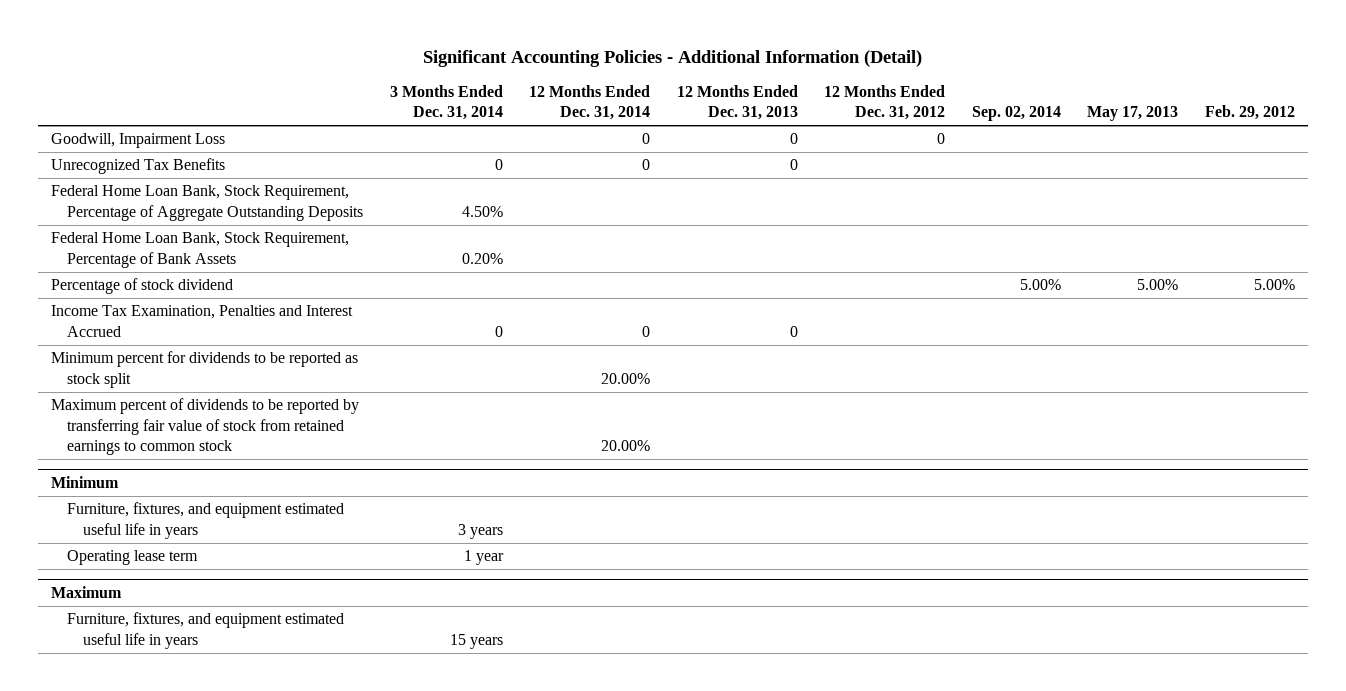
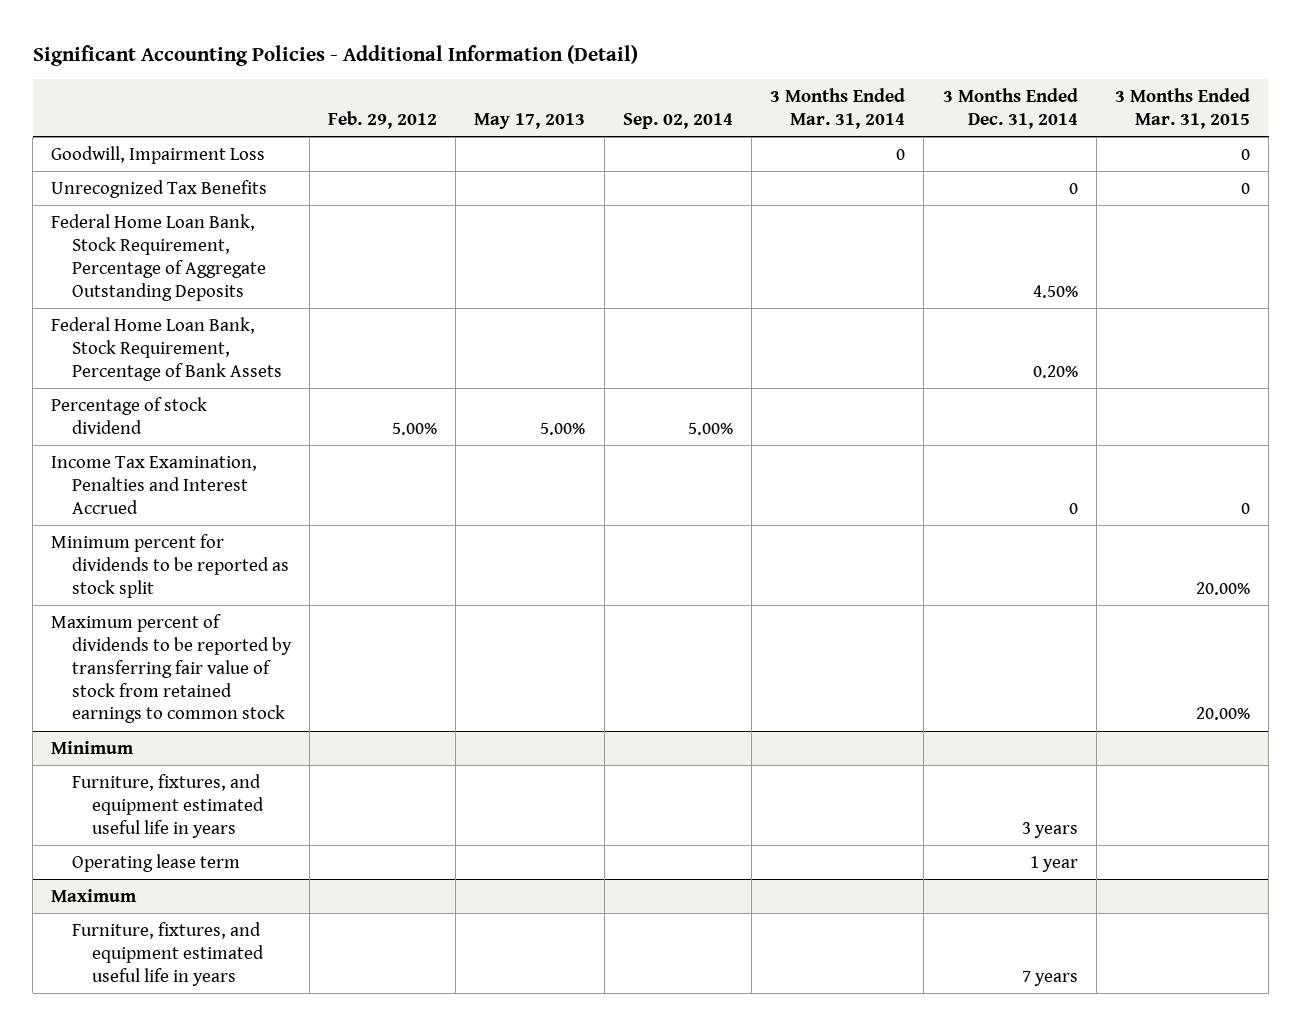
- | 3 Months Ended Dec. 31, 2014 | 12 Months Ended Dec. 31, 2014 | 12 Months Ended Dec. 31, 2013 | 12 Months Ended Dec. 31, 2012 | Sep. 02, 2014 | May 17, 2013 | Feb. 29, 2012
+ | Feb. 29, 2012 | May 17, 2013 | Sep. 02, 2014 | 3 Months Ended Mar. 31, 2014 | 3 Months Ended Dec. 31, 2014 | 3 Months Ended Mar. 31, 2015
@ Maximum
- Furniture, fixtures, and equipment estimated useful life in years | 15 years | | | | | |
+ Furniture, fixtures, and equipment estimated useful life in years | | | | | 7 years |

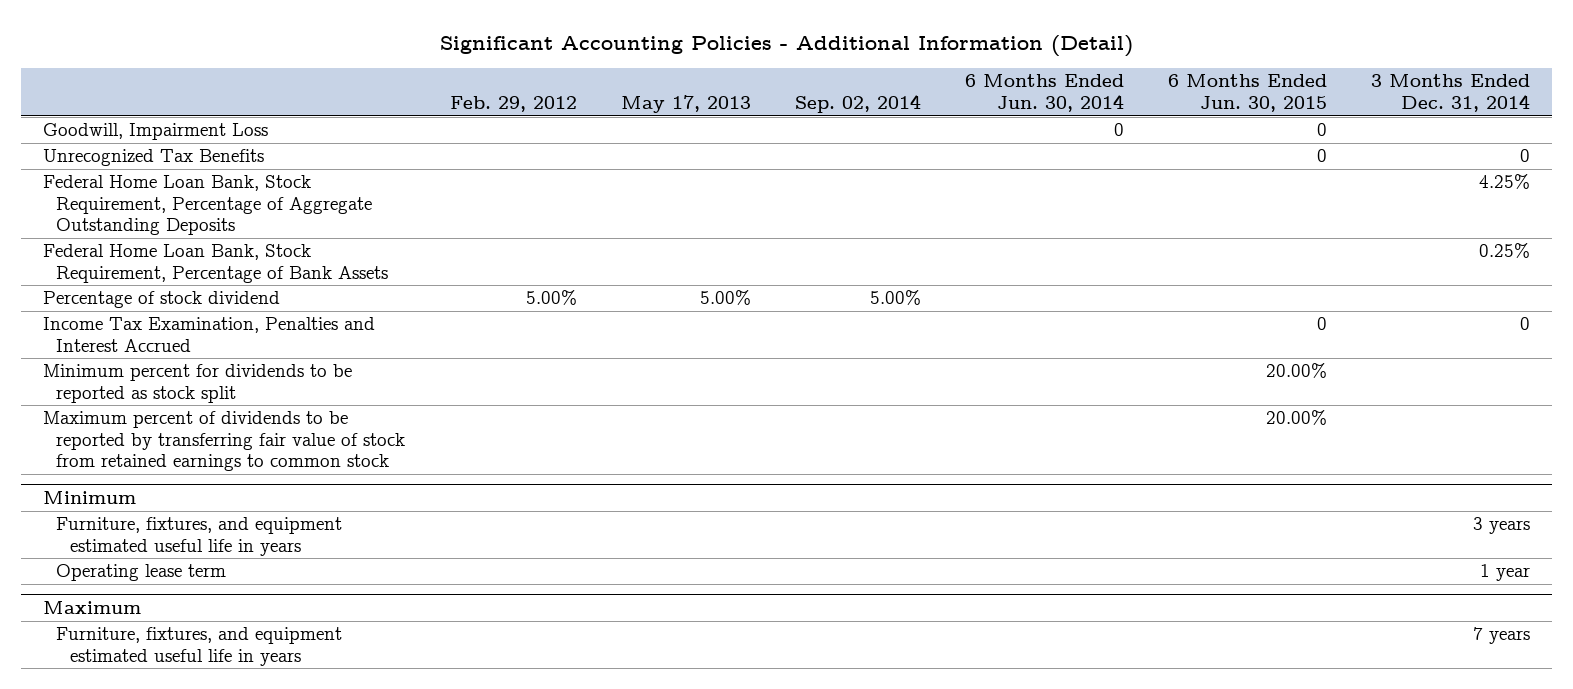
- | Feb. 29, 2012 | May 17, 2013 | Sep. 02, 2014 | 3 Months Ended Mar. 31, 2014 | 3 Months Ended Dec. 31, 2014 | 3 Months Ended Mar. 31, 2015
+ | Feb. 29, 2012 | May 17, 2013 | Sep. 02, 2014 | 6 Months Ended Jun. 30, 2014 | 6 Months Ended Jun. 30, 2015 | 3 Months Ended Dec. 31, 2014
- Federal Home Loan Bank, Stock Requirement, Percentage of Aggregate Outstanding Deposits | | | | | 4.50% |
- Federal Home Loan Bank, Stock Requirement, Percentage of Bank Assets | | | | | 0.20% |
+ Federal Home Loan Bank, Stock Requirement, Percentage of Aggregate Outstanding Deposits | | | | | | 4.25%
+ Federal Home Loan Bank, Stock Requirement, Percentage of Bank Assets | | | | | | 0.25%

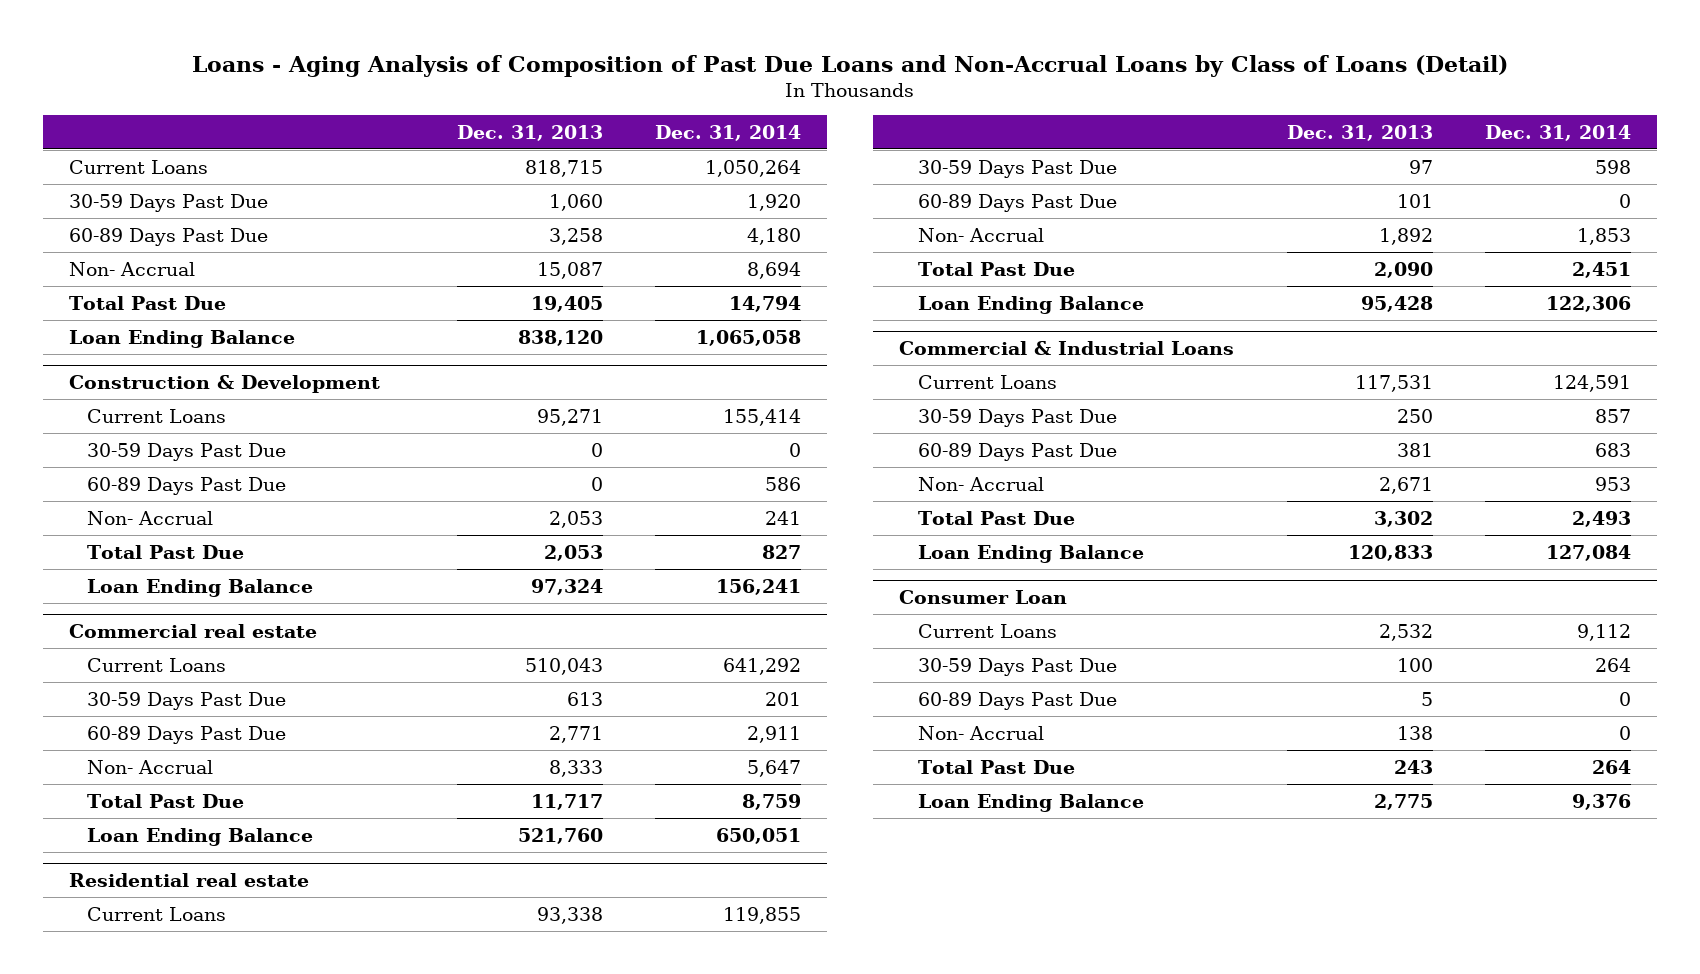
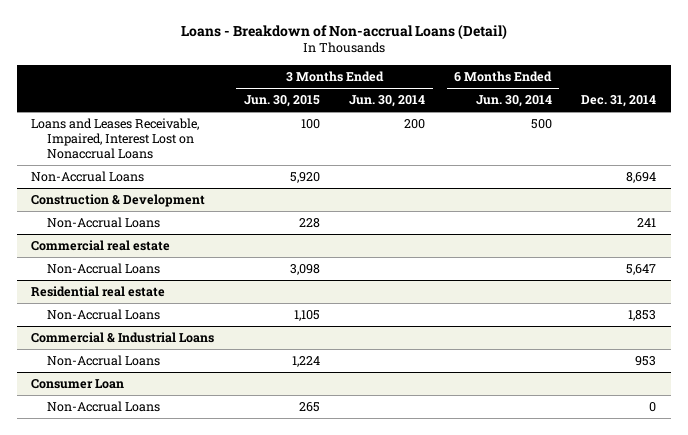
- Loans - Aging Analysis of Composition of Past Due Loans and Non-Accrual Loans by Class of Loans (Detail)
+ Loans - Breakdown of Non-accrual Loans (Detail)
- | Dec. 31, 2013 | Dec. 31, 2014
+ | 3 Months Ended Jun. 30, 2015 | 3 Months Ended Jun. 30, 2014 | 6 Months Ended Jun. 30, 2014 | Dec. 31, 2014
- Current Loans | 818,715 | 1,050,264
- 30-59 Days Past Due | 1,060 | 1,920
- 60-89 Days Past Due | 3,258 | 4,180
- Non- Accrual | 15,087 | 8,694
- Total Past Due | 19,405 | 14,794
- Loan Ending Balance | 838,120 | 1,065,058
+ Loans and Leases Receivable, Impaired, Interest Lost on Nonaccrual Loans | 100 | 200 | 500 |
+ Non-Accrual Loans | 5,920 | | | 8,694
@ Construction & Development
- Current Loans | 95,271 | 155,414
- 30-59 Days Past Due | 0 | 0
- 60-89 Days Past Due | 0 | 586
- Non- Accrual | 2,053 | 241
- Total Past Due | 2,053 | 827
- Loan Ending Balance | 97,324 | 156,241
+ Non-Accrual Loans | 228 | | | 241
@ Commercial real estate
- Current Loans | 510,043 | 641,292
- 30-59 Days Past Due | 613 | 201
- 60-89 Days Past Due | 2,771 | 2,911
- Non- Accrual | 8,333 | 5,647
- Total Past Due | 11,717 | 8,759
- Loan Ending Balance | 521,760 | 650,051
+ Non-Accrual Loans | 3,098 | | | 5,647
@ Residential real estate
- Current Loans | 93,338 | 119,855
- 30-59 Days Past Due | 97 | 598
- 60-89 Days Past Due | 101 | 0
- Non- Accrual | 1,892 | 1,853
- Total Past Due | 2,090 | 2,451
- Loan Ending Balance | 95,428 | 122,306
+ Non-Accrual Loans | 1,105 | | | 1,853
@ Commercial & Industrial Loans
- Current Loans | 117,531 | 124,591
- 30-59 Days Past Due | 250 | 857
- 60-89 Days Past Due | 381 | 683
- Non- Accrual | 2,671 | 953
- Total Past Due | 3,302 | 2,493
- Loan Ending Balance | 120,833 | 127,084
+ Non-Accrual Loans | 1,224 | | | 953
@ Consumer Loan
- Current Loans | 2,532 | 9,112
- 30-59 Days Past Due | 100 | 264
- 60-89 Days Past Due | 5 | 0
- Non- Accrual | 138 | 0
- Total Past Due | 243 | 264
- Loan Ending Balance | 2,775 | 9,376
+ Non-Accrual Loans | 265 | | | 0

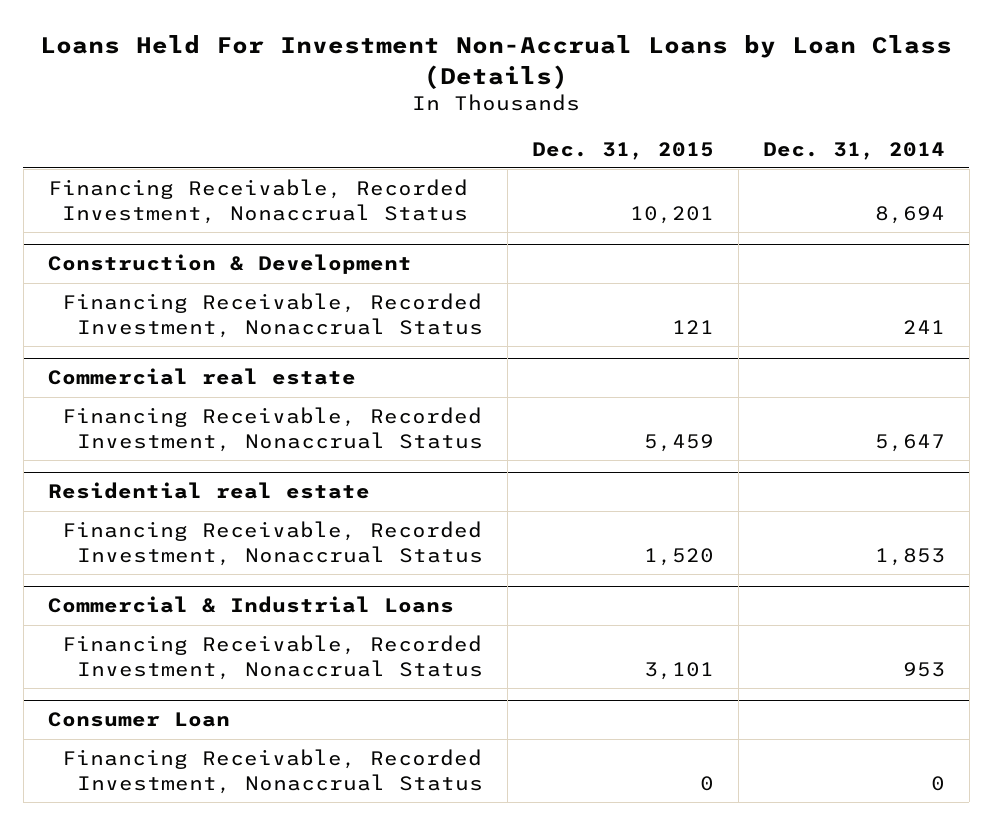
- Loans - Breakdown of Non-accrual Loans (Detail)
+ Loans Held For Investment Non-Accrual Loans by Loan Class (Details)
- | 3 Months Ended Jun. 30, 2015 | 3 Months Ended Jun. 30, 2014 | 6 Months Ended Jun. 30, 2014 | Dec. 31, 2014
+ | Dec. 31, 2015 | Dec. 31, 2014
- Loans and Leases Receivable, Impaired, Interest Lost on Nonaccrual Loans | 100 | 200 | 500 |
- Non-Accrual Loans | 5,920 | | | 8,694
+ Financing Receivable, Recorded Investment, Nonaccrual Status | 10,201 | 8,694
@ Construction & Development
- Non-Accrual Loans | 228 | | | 241
+ Financing Receivable, Recorded Investment, Nonaccrual Status | 121 | 241
@ Commercial real estate
- Non-Accrual Loans | 3,098 | | | 5,647
+ Financing Receivable, Recorded Investment, Nonaccrual Status | 5,459 | 5,647
@ Residential real estate
- Non-Accrual Loans | 1,105 | | | 1,853
+ Financing Receivable, Recorded Investment, Nonaccrual Status | 1,520 | 1,853
@ Commercial & Industrial Loans
- Non-Accrual Loans | 1,224 | | | 953
+ Financing Receivable, Recorded Investment, Nonaccrual Status | 3,101 | 953
@ Consumer Loan
- Non-Accrual Loans | 265 | | | 0
+ Financing Receivable, Recorded Investment, Nonaccrual Status | 0 | 0

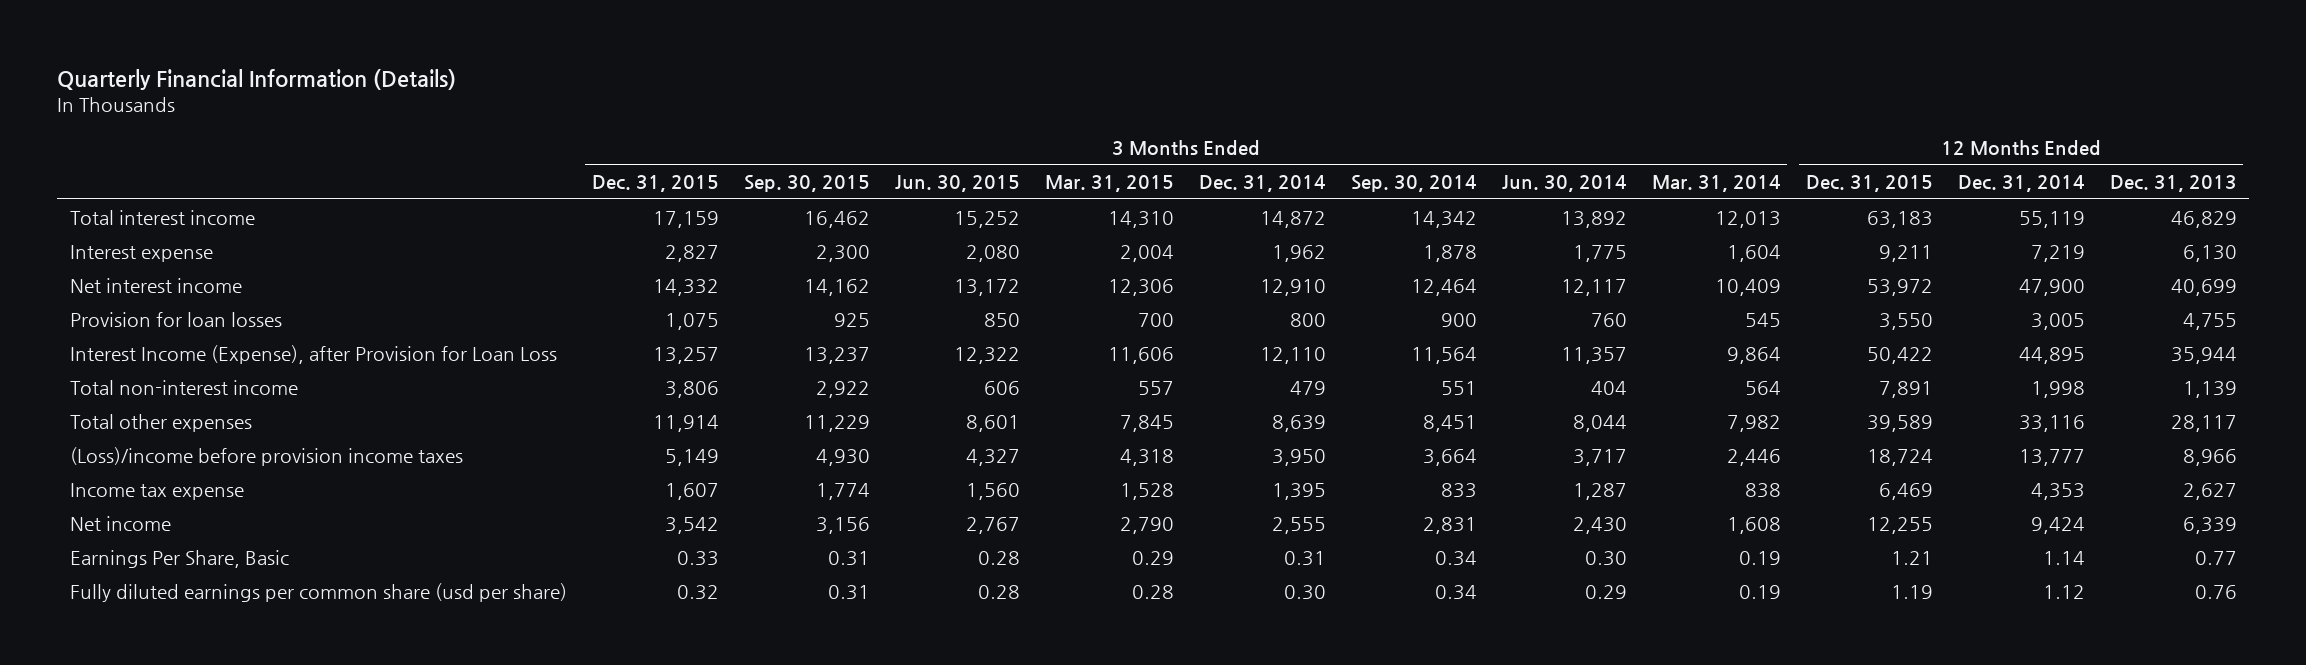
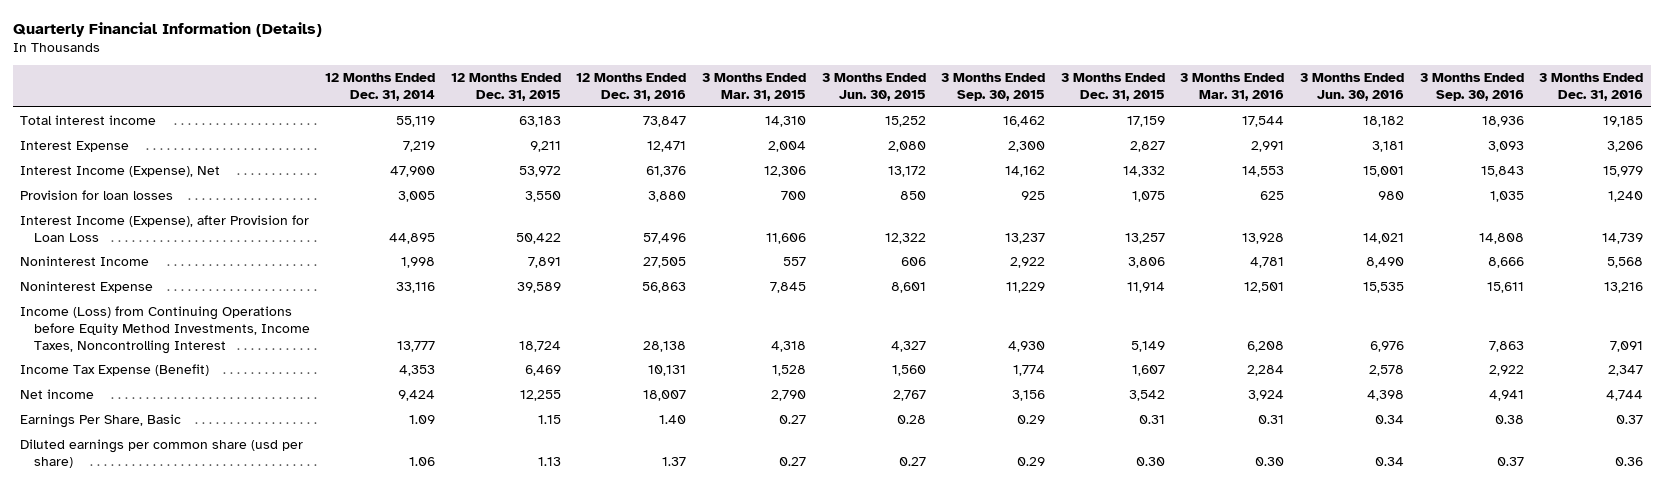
- | 3 Months Ended Dec. 31, 2015 | 3 Months Ended Sep. 30, 2015 | 3 Months Ended Jun. 30, 2015 | 3 Months Ended Mar. 31, 2015 | 3 Months Ended Dec. 31, 2014 | 3 Months Ended Sep. 30, 2014 | 3 Months Ended Jun. 30, 2014 | 3 Months Ended Mar. 31, 2014 | 12 Months Ended Dec. 31, 2015 | 12 Months Ended Dec. 31, 2014 | 12 Months Ended Dec. 31, 2013
+ | 12 Months Ended Dec. 31, 2014 | 12 Months Ended Dec. 31, 2015 | 12 Months Ended Dec. 31, 2016 | 3 Months Ended Mar. 31, 2015 | 3 Months Ended Jun. 30, 2015 | 3 Months Ended Sep. 30, 2015 | 3 Months Ended Dec. 31, 2015 | 3 Months Ended Mar. 31, 2016 | 3 Months Ended Jun. 30, 2016 | 3 Months Ended Sep. 30, 2016 | 3 Months Ended Dec. 31, 2016
- Interest expense | 2,827 | 2,300 | 2,080 | 2,004 | 1,962 | 1,878 | 1,775 | 1,604 | 9,211 | 7,219 | 6,130
- Net interest income | 14,332 | 14,162 | 13,172 | 12,306 | 12,910 | 12,464 | 12,117 | 10,409 | 53,972 | 47,900 | 40,699
+ Interest Expense | 7,219 | 9,211 | 12,471 | 2,004 | 2,080 | 2,300 | 2,827 | 2,991 | 3,181 | 3,093 | 3,206
+ Interest Income (Expense), Net | 47,900 | 53,972 | 61,376 | 12,306 | 13,172 | 14,162 | 14,332 | 14,553 | 15,001 | 15,843 | 15,979
- Total non-interest income | 3,806 | 2,922 | 606 | 557 | 479 | 551 | 404 | 564 | 7,891 | 1,998 | 1,139
- Total other expenses | 11,914 | 11,229 | 8,601 | 7,845 | 8,639 | 8,451 | 8,044 | 7,982 | 39,589 | 33,116 | 28,117
- (Loss)/income before provision income taxes | 5,149 | 4,930 | 4,327 | 4,318 | 3,950 | 3,664 | 3,717 | 2,446 | 18,724 | 13,777 | 8,966
- Income tax expense | 1,607 | 1,774 | 1,560 | 1,528 | 1,395 | 833 | 1,287 | 838 | 6,469 | 4,353 | 2,627
+ Noninterest Income | 1,998 | 7,891 | 27,505 | 557 | 606 | 2,922 | 3,806 | 4,781 | 8,490 | 8,666 | 5,568
+ Noninterest Expense | 33,116 | 39,589 | 56,863 | 7,845 | 8,601 | 11,229 | 11,914 | 12,501 | 15,535 | 15,611 | 13,216
+ Income (Loss) from Continuing Operations before Equity Method Investments, Income Taxes, Noncontrolling Interest | 13,777 | 18,724 | 28,138 | 4,318 | 4,327 | 4,930 | 5,149 | 6,208 | 6,976 | 7,863 | 7,091
+ Income Tax Expense (Benefit) | 4,353 | 6,469 | 10,131 | 1,528 | 1,560 | 1,774 | 1,607 | 2,284 | 2,578 | 2,922 | 2,347
- Earnings Per Share, Basic | 0.33 | 0.31 | 0.28 | 0.29 | 0.31 | 0.34 | 0.30 | 0.19 | 1.21 | 1.14 | 0.77
- Fully diluted earnings per common share (usd per share) | 0.32 | 0.31 | 0.28 | 0.28 | 0.30 | 0.34 | 0.29 | 0.19 | 1.19 | 1.12 | 0.76
+ Earnings Per Share, Basic | 1.09 | 1.15 | 1.40 | 0.27 | 0.28 | 0.29 | 0.31 | 0.31 | 0.34 | 0.38 | 0.37
+ Diluted earnings per common share (usd per share) | 1.06 | 1.13 | 1.37 | 0.27 | 0.27 | 0.29 | 0.30 | 0.30 | 0.34 | 0.37 | 0.36

